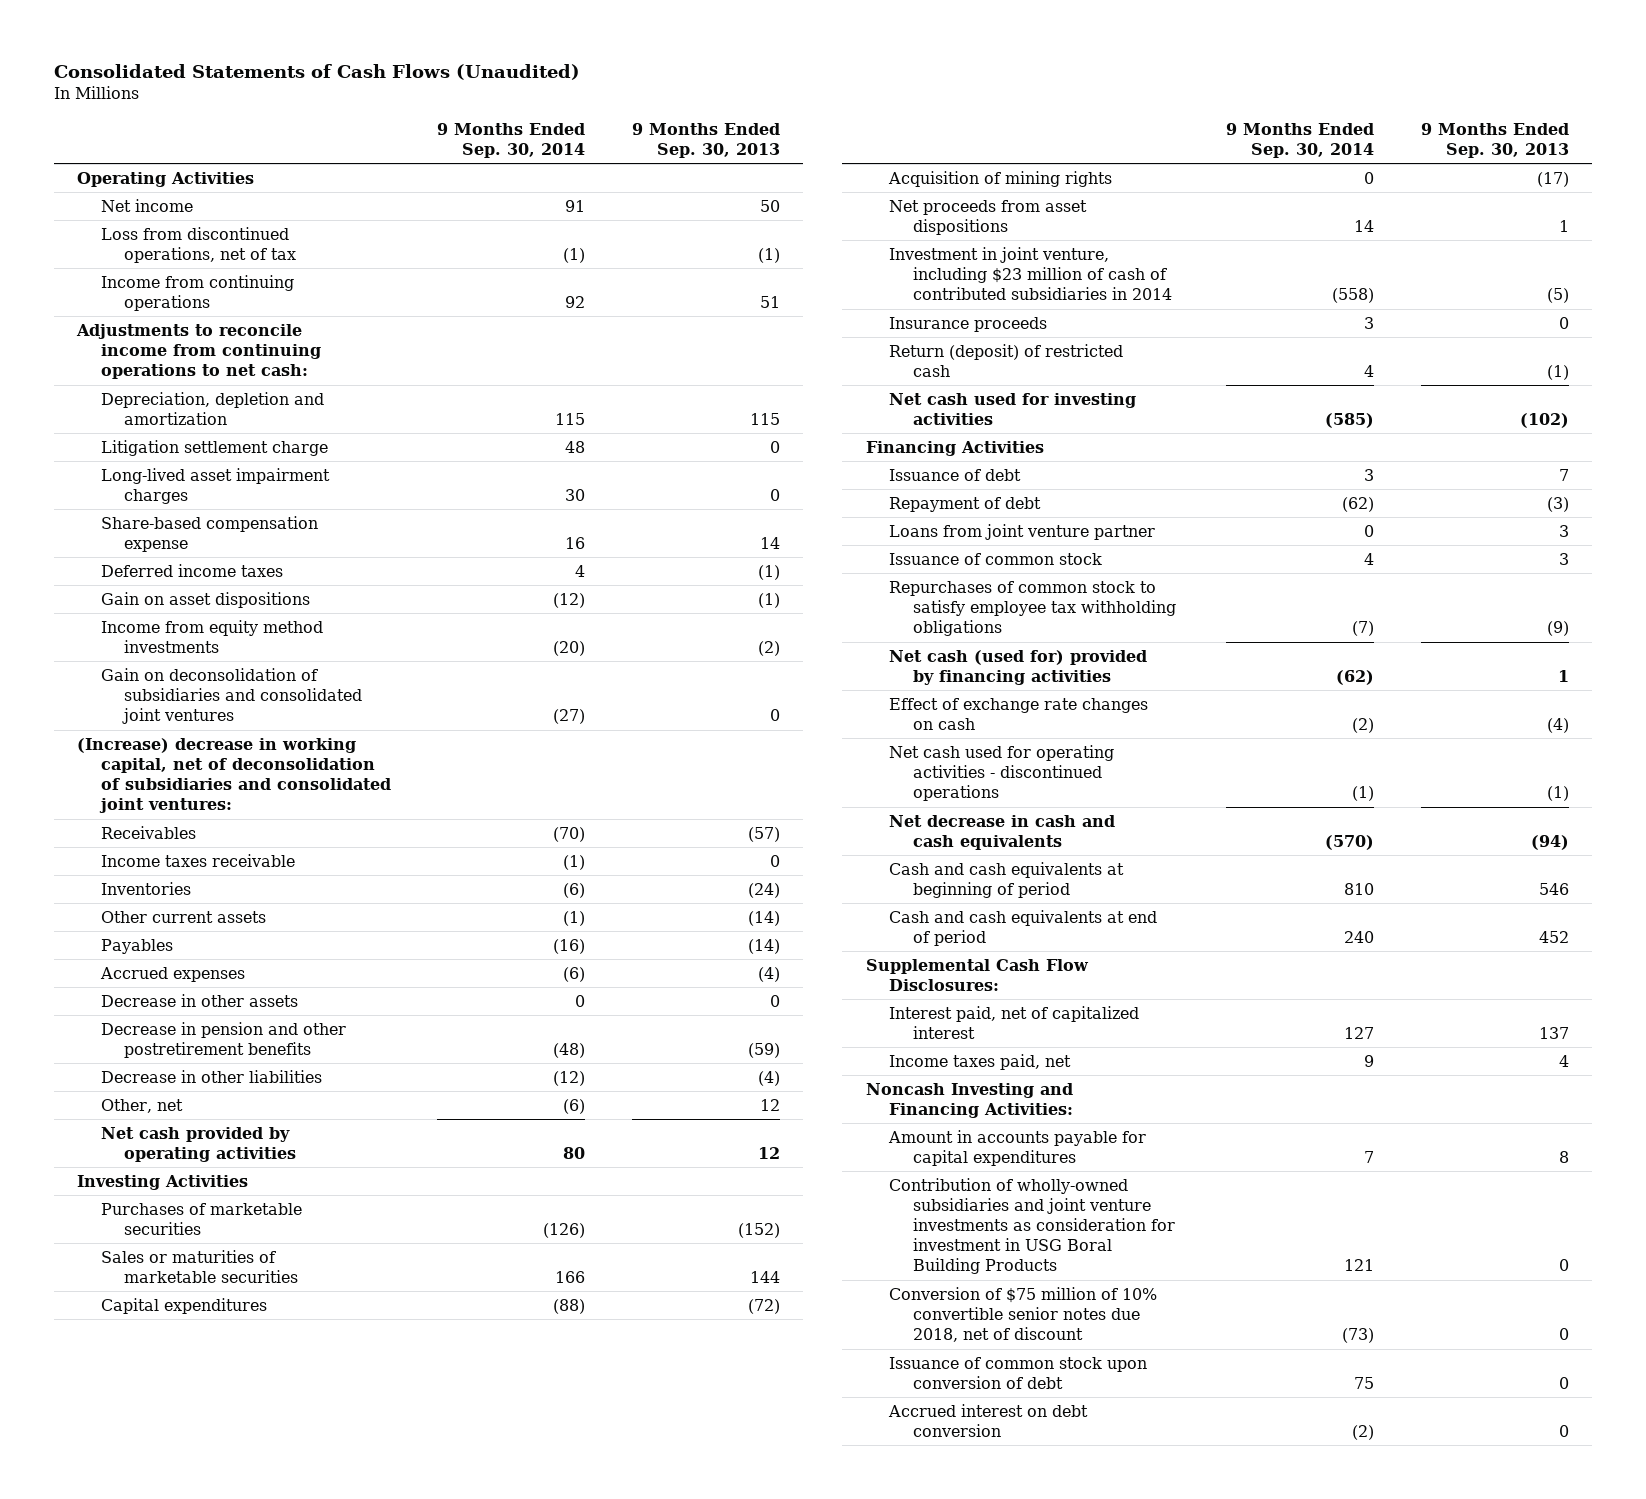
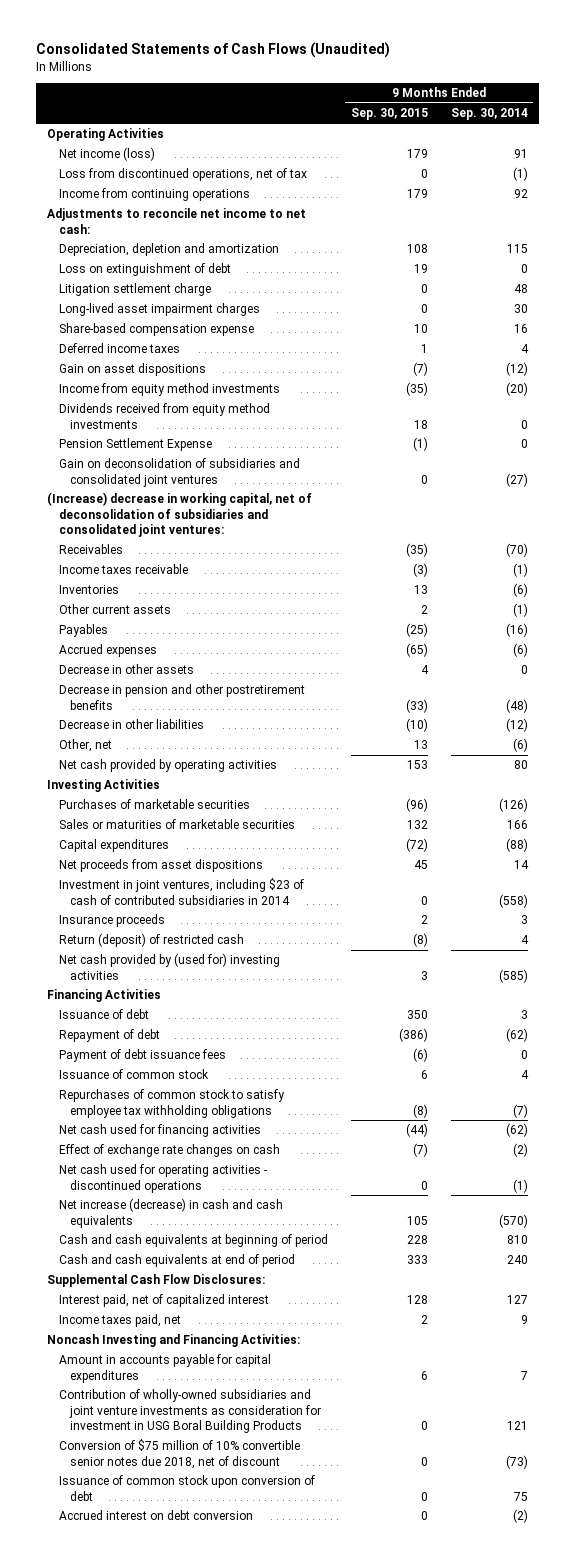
- | 9 Months Ended Sep. 30, 2014 | 9 Months Ended Sep. 30, 2013
+ | 9 Months Ended Sep. 30, 2015 | 9 Months Ended Sep. 30, 2014
- Net income | 91 | 50
+ Net income (loss) | 179 | 91
- Adjustments to reconcile income from continuing operations to net cash:
+ Adjustments to reconcile net income to net cash:
+ Loss on extinguishment of debt | 19 | 0
+ Dividends received from equity method investments | 18 | 0
+ Pension Settlement Expense | (1) | 0
- Acquisition of mining rights | 0 | (17)
- Investment in joint venture, including $23 million of cash of contributed subsidiaries in 2014 | (558) | (5)
+ Investment in joint ventures, including $23 of cash of contributed subsidiaries in 2014 | 0 | (558)
- Net cash used for investing activities | (585) | (102)
+ Net cash provided by (used for) investing activities | 3 | (585)
- Loans from joint venture partner | 0 | 3
+ Payment of debt issuance fees | (6) | 0
- Net cash (used for) provided by financing activities | (62) | 1
+ Net cash used for financing activities | (44) | (62)
- Net decrease in cash and cash equivalents | (570) | (94)
+ Net increase (decrease) in cash and cash equivalents | 105 | (570)

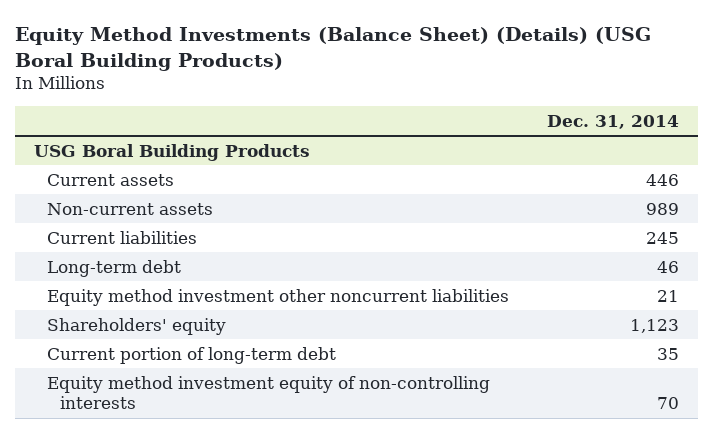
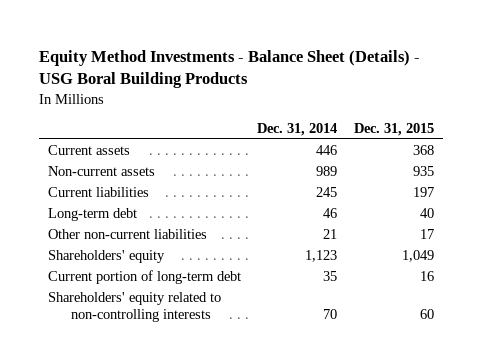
- Equity Method Investments (Balance Sheet) (Details) (USG Boral Building Products)
+ Equity Method Investments - Balance Sheet (Details) - USG Boral Building Products
- | Dec. 31, 2014
+ | Dec. 31, 2014 | Dec. 31, 2015
- USG Boral Building Products
- Equity method investment other noncurrent liabilities | 21
+ Other non-current liabilities | 21 | 17
- Equity method investment equity of non-controlling interests | 70
+ Shareholders' equity related to non-controlling interests | 70 | 60

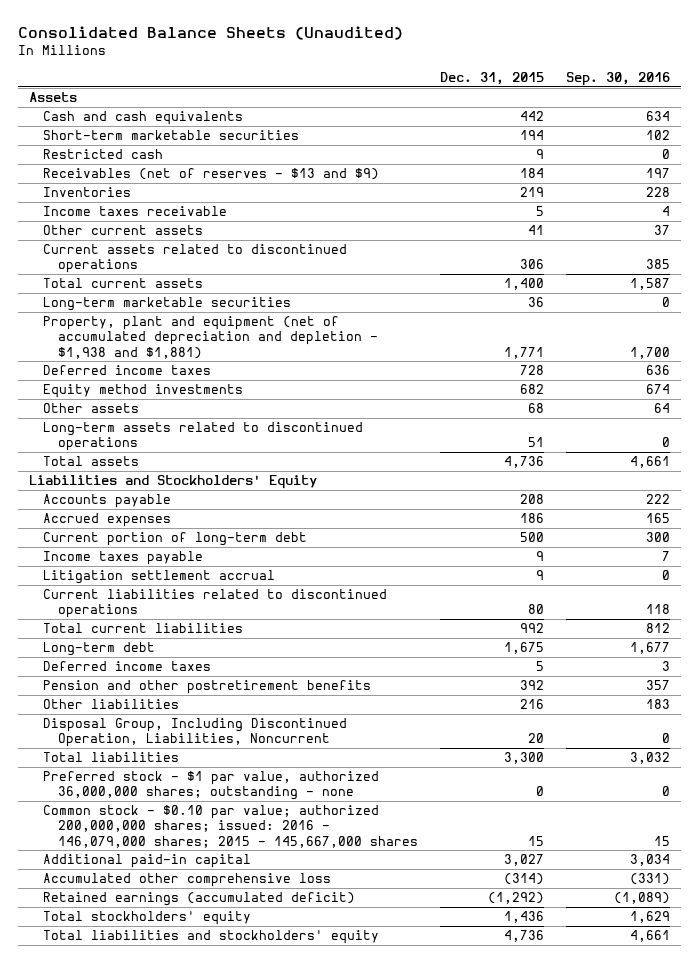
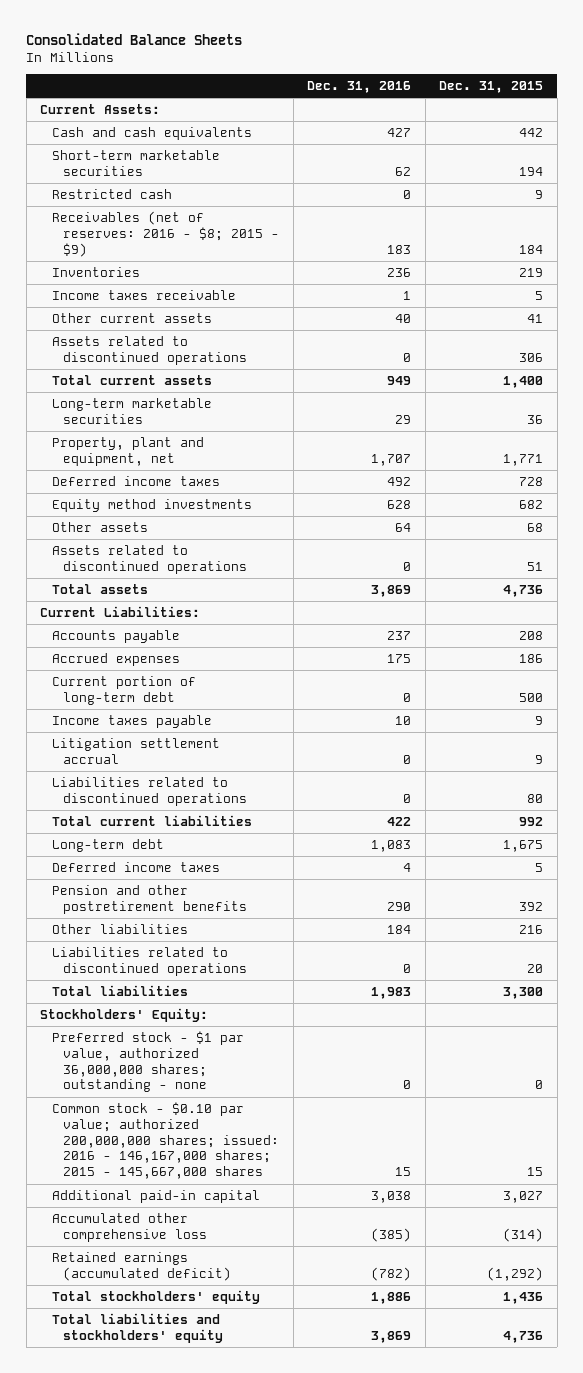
- Consolidated Balance Sheets (Unaudited)
+ Consolidated Balance Sheets
- | Dec. 31, 2015 | Sep. 30, 2016
+ | Dec. 31, 2016 | Dec. 31, 2015
- Assets
+ Current Assets:
- Receivables (net of reserves - $13 and $9) | 184 | 197
+ Receivables (net of reserves: 2016 - $8; 2015 - $9) | 183 | 184
- Current assets related to discontinued operations | 306 | 385
+ Assets related to discontinued operations | 0 | 306
- Property, plant and equipment (net of accumulated depreciation and depletion - $1,938 and $1,881) | 1,771 | 1,700
+ Property, plant and equipment, net | 1,707 | 1,771
- Long-term assets related to discontinued operations | 51 | 0
+ Assets related to discontinued operations | 0 | 51
- Liabilities and Stockholders' Equity
+ Current Liabilities:
- Current liabilities related to discontinued operations | 80 | 118
+ Liabilities related to discontinued operations | 0 | 80
- Disposal Group, Including Discontinued Operation, Liabilities, Noncurrent | 20 | 0
+ Liabilities related to discontinued operations | 0 | 20
+ Stockholders' Equity:
- Common stock - $0.10 par value; authorized 200,000,000 shares; issued: 2016 - 146,079,000 shares; 2015 - 145,667,000 shares | 15 | 15
+ Common stock - $0.10 par value; authorized 200,000,000 shares; issued: 2016 - 146,167,000 shares; 2015 - 145,667,000 shares | 15 | 15

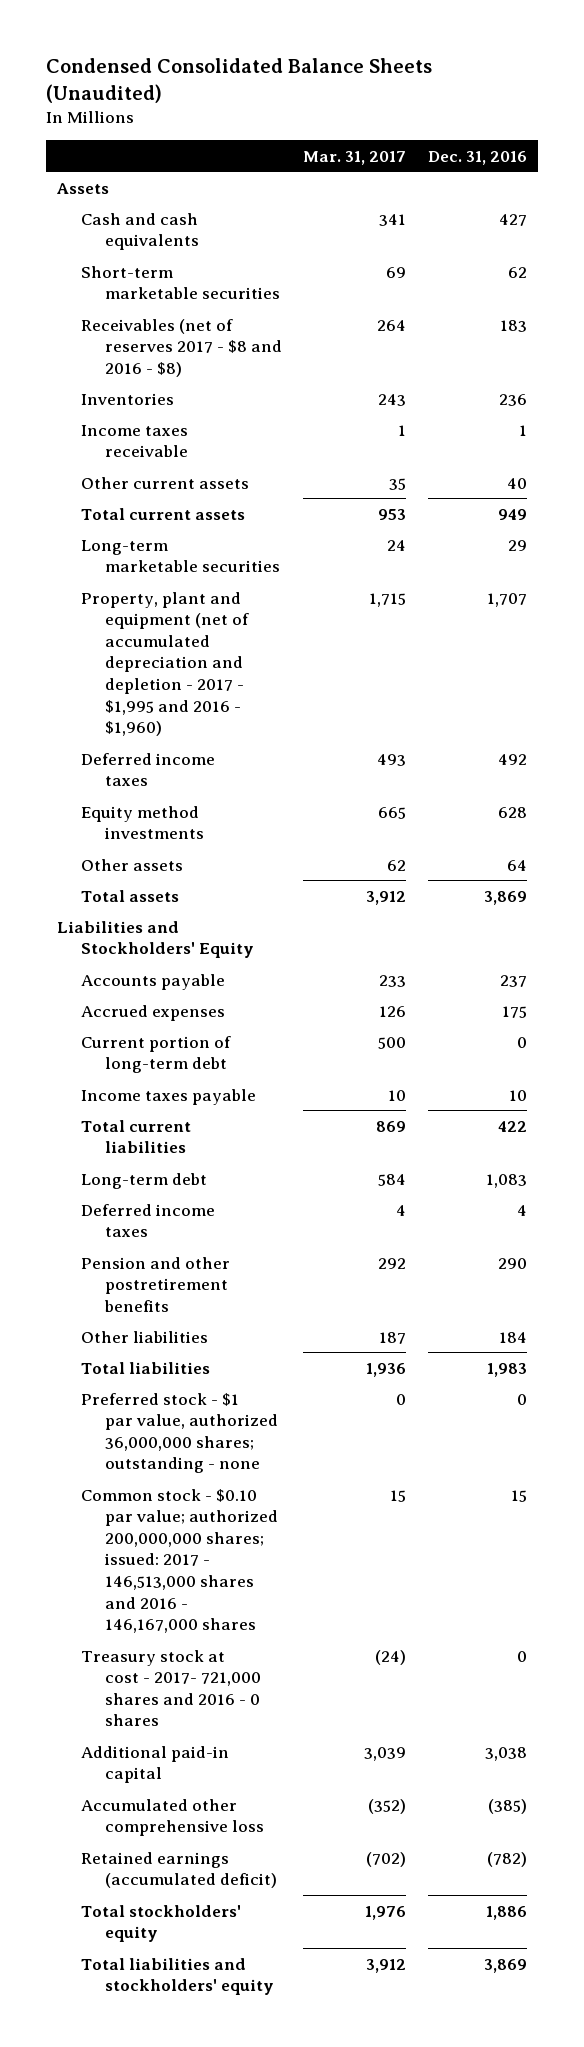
- Consolidated Balance Sheets
+ Condensed Consolidated Balance Sheets (Unaudited)
- | Dec. 31, 2016 | Dec. 31, 2015
+ | Mar. 31, 2017 | Dec. 31, 2016
- Current Assets:
+ Assets
- Restricted cash | 0 | 9
- Receivables (net of reserves: 2016 - $8; 2015 - $9) | 183 | 184
+ Receivables (net of reserves 2017 - $8 and 2016 - $8) | 264 | 183
- Assets related to discontinued operations | 0 | 306
- Property, plant and equipment, net | 1,707 | 1,771
+ Property, plant and equipment (net of accumulated depreciation and depletion - 2017 - $1,995 and 2016 - $1,960) | 1,715 | 1,707
- Assets related to discontinued operations | 0 | 51
- Current Liabilities:
+ Liabilities and Stockholders' Equity
- Litigation settlement accrual | 0 | 9
- Liabilities related to discontinued operations | 0 | 80
- Liabilities related to discontinued operations | 0 | 20
- Stockholders' Equity:
- Common stock - $0.10 par value; authorized 200,000,000 shares; issued: 2016 - 146,167,000 shares; 2015 - 145,667,000 shares | 15 | 15
+ Common stock - $0.10 par value; authorized 200,000,000 shares; issued: 2017 - 146,513,000 shares and 2016 - 146,167,000 shares | 15 | 15
+ Treasury stock at cost - 2017- 721,000 shares and 2016 - 0 shares | (24) | 0

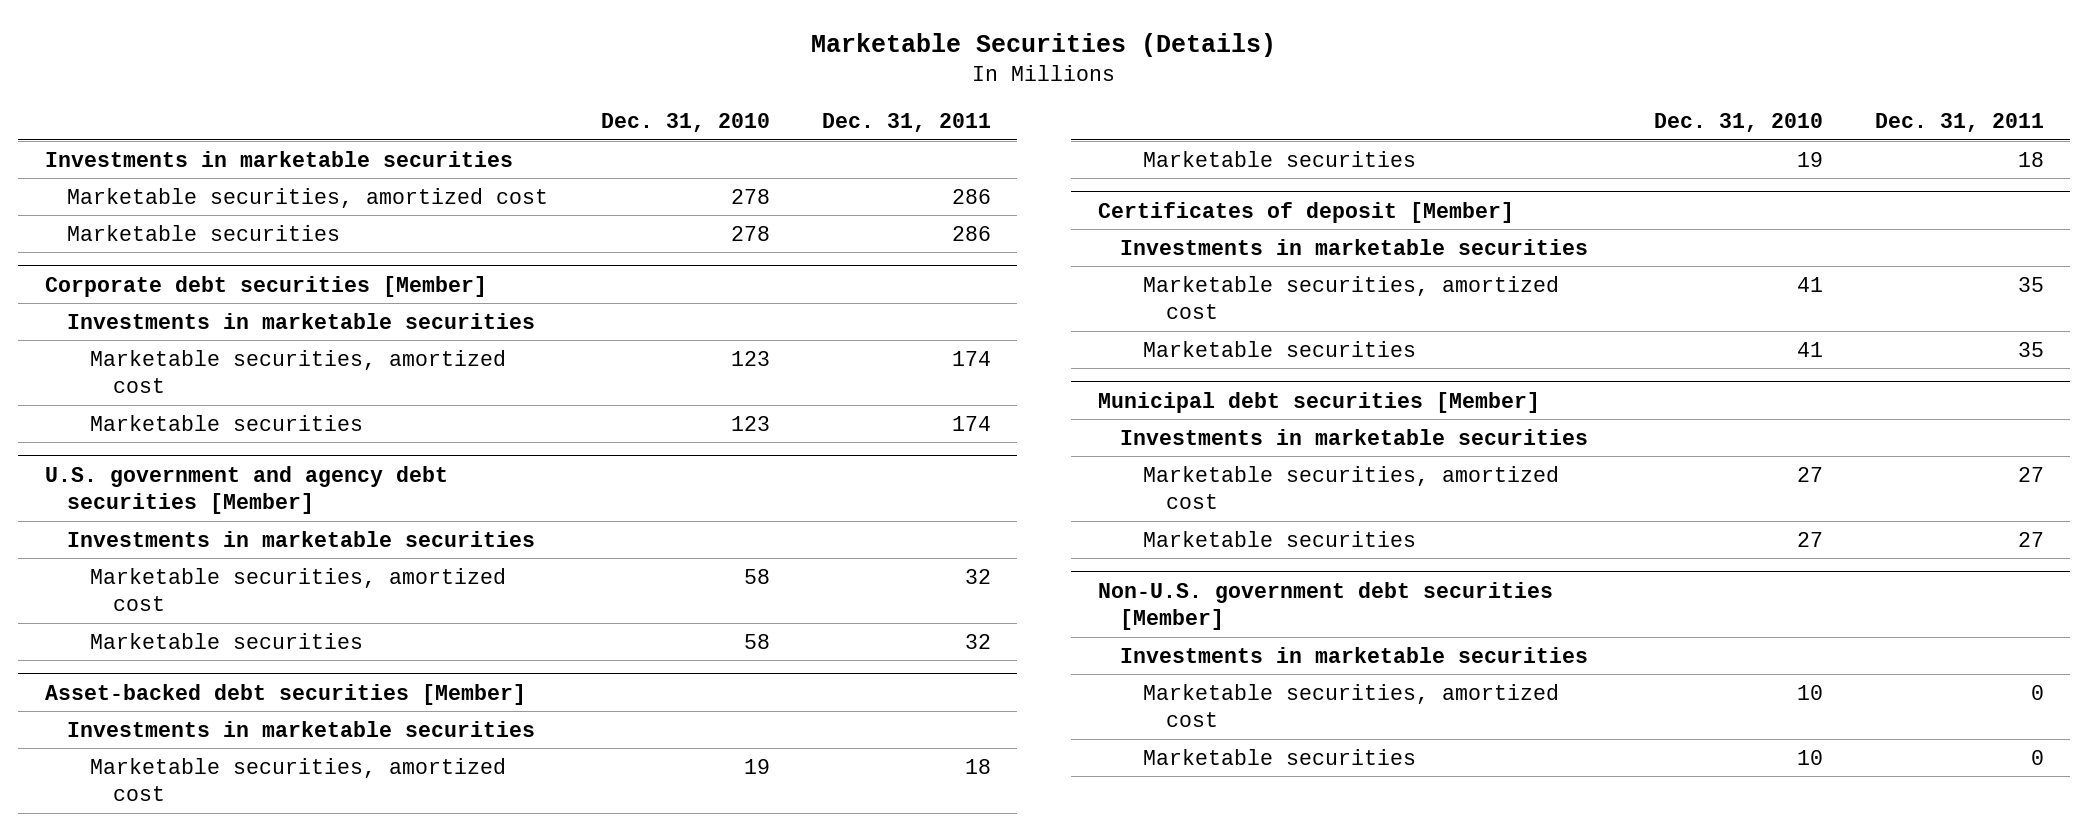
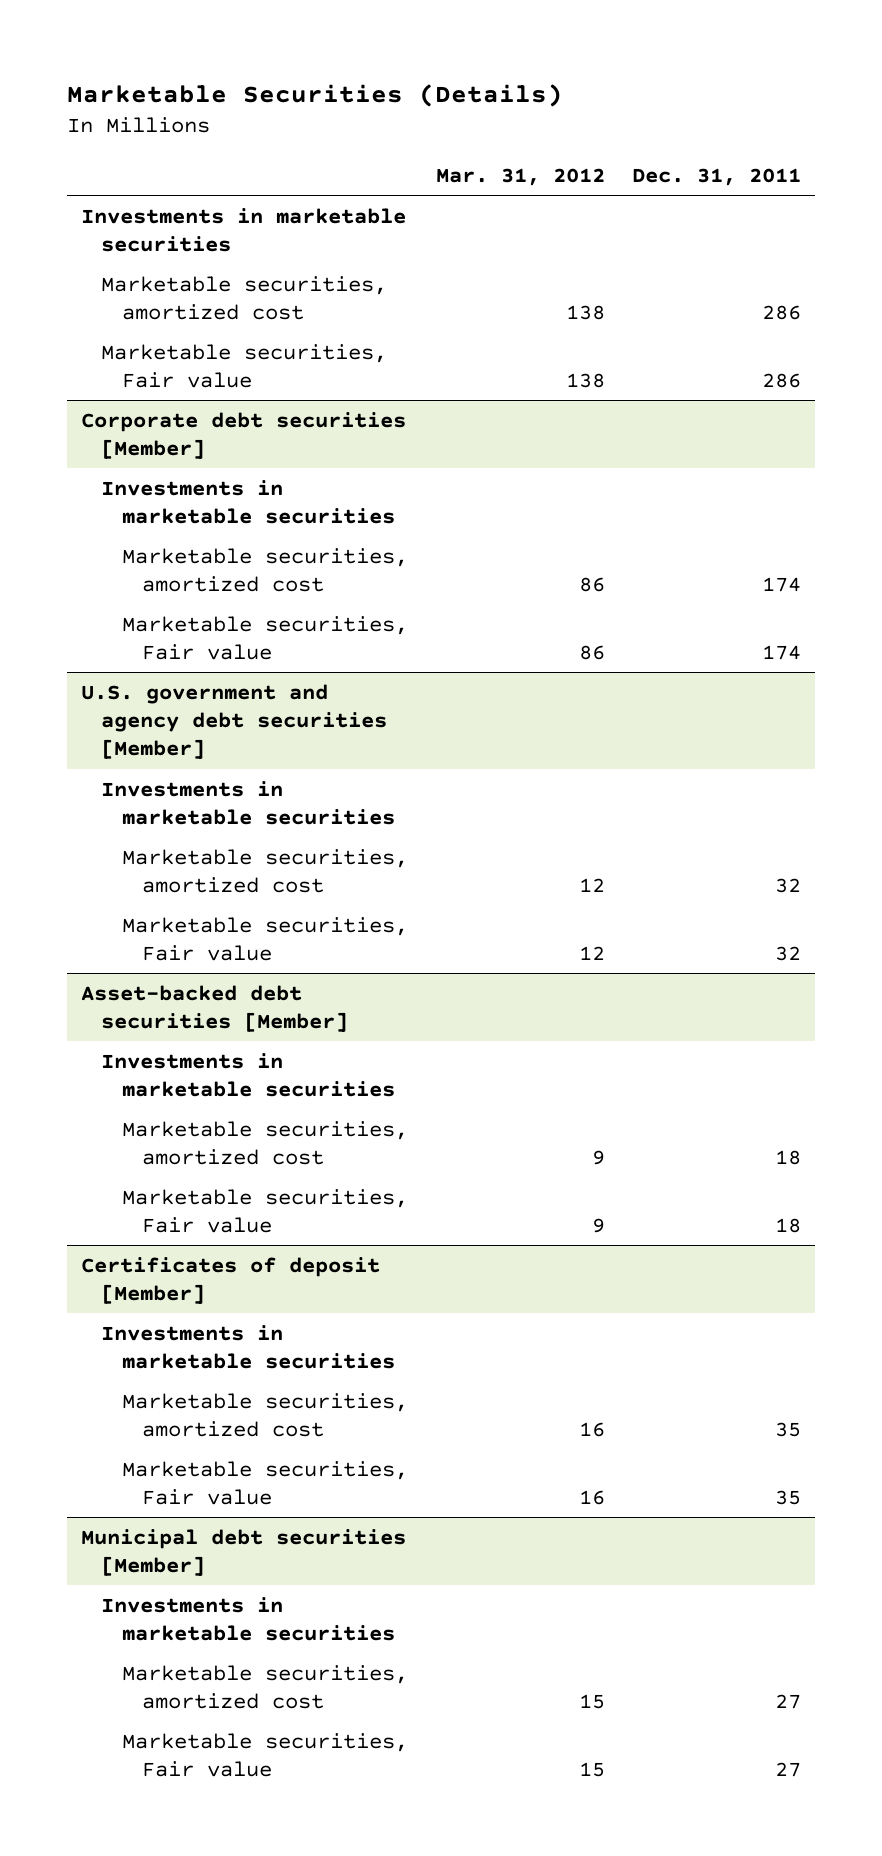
- | Dec. 31, 2010 | Dec. 31, 2011
+ | Mar. 31, 2012 | Dec. 31, 2011
- Marketable securities | 278 | 286
+ Marketable securities, Fair value | 138 | 286
@ Corporate debt securities [Member]
- Marketable securities | 123 | 174
+ Marketable securities, Fair value | 86 | 174
@ U.S. government and agency debt securities [Member]
- Marketable securities | 58 | 32
+ Marketable securities, Fair value | 12 | 32
@ Asset-backed debt securities [Member]
- Marketable securities | 19 | 18
+ Marketable securities, Fair value | 9 | 18
@ Certificates of deposit [Member]
- Marketable securities | 41 | 35
+ Marketable securities, Fair value | 16 | 35
@ Municipal debt securities [Member]
- Marketable securities | 27 | 27
- Non-U.S. government debt securities [Member]
- Investments in marketable securities
- Marketable securities, amortized cost | 10 | 0
- Marketable securities | 10 | 0
@ Municipal debt securities [Member]
+ Marketable securities, Fair value | 15 | 27

